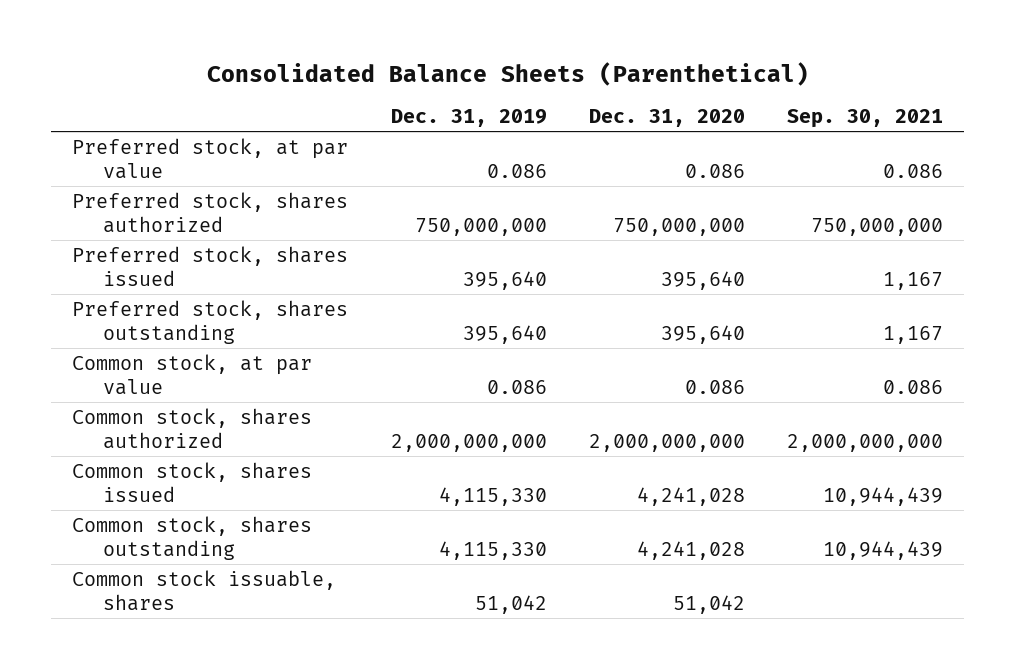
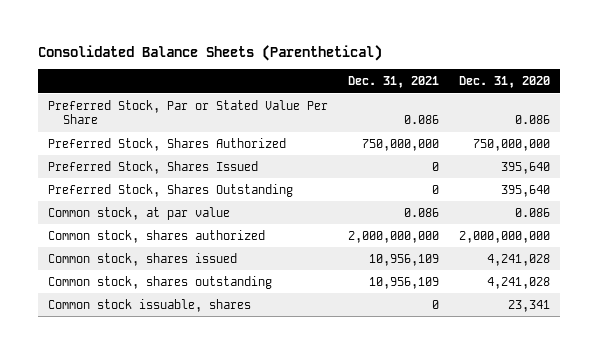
- | Dec. 31, 2019 | Dec. 31, 2020 | Sep. 30, 2021
+ | Dec. 31, 2021 | Dec. 31, 2020
- Preferred stock, at par value | 0.086 | 0.086 | 0.086
- Preferred stock, shares authorized | 750,000,000 | 750,000,000 | 750,000,000
- Preferred stock, shares issued | 395,640 | 395,640 | 1,167
- Preferred stock, shares outstanding | 395,640 | 395,640 | 1,167
+ Preferred Stock, Par or Stated Value Per Share | 0.086 | 0.086
+ Preferred Stock, Shares Authorized | 750,000,000 | 750,000,000
+ Preferred Stock, Shares Issued | 0 | 395,640
+ Preferred Stock, Shares Outstanding | 0 | 395,640
- Common stock issuable, shares | 51,042 | 51,042 |
+ Common stock issuable, shares | 0 | 23,341

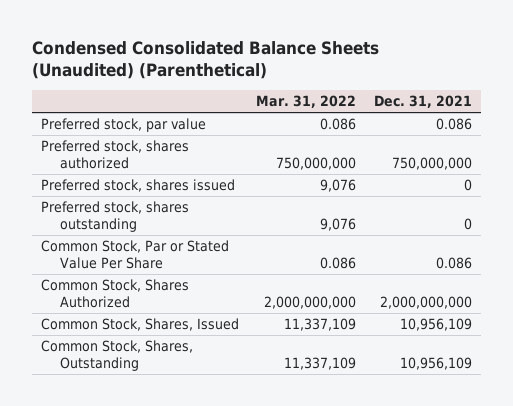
- Consolidated Balance Sheets (Parenthetical)
+ Condensed Consolidated Balance Sheets (Unaudited) (Parenthetical)
- | Dec. 31, 2021 | Dec. 31, 2020
+ | Mar. 31, 2022 | Dec. 31, 2021
- Preferred Stock, Par or Stated Value Per Share | 0.086 | 0.086
- Preferred Stock, Shares Authorized | 750,000,000 | 750,000,000
- Preferred Stock, Shares Issued | 0 | 395,640
- Preferred Stock, Shares Outstanding | 0 | 395,640
- Common stock, at par value | 0.086 | 0.086
- Common stock, shares authorized | 2,000,000,000 | 2,000,000,000
- Common stock, shares issued | 10,956,109 | 4,241,028
- Common stock, shares outstanding | 10,956,109 | 4,241,028
- Common stock issuable, shares | 0 | 23,341
+ Preferred stock, par value | 0.086 | 0.086
+ Preferred stock, shares authorized | 750,000,000 | 750,000,000
+ Preferred stock, shares issued | 9,076 | 0
+ Preferred stock, shares outstanding | 9,076 | 0
+ Common Stock, Par or Stated Value Per Share | 0.086 | 0.086
+ Common Stock, Shares Authorized | 2,000,000,000 | 2,000,000,000
+ Common Stock, Shares, Issued | 11,337,109 | 10,956,109
+ Common Stock, Shares, Outstanding | 11,337,109 | 10,956,109

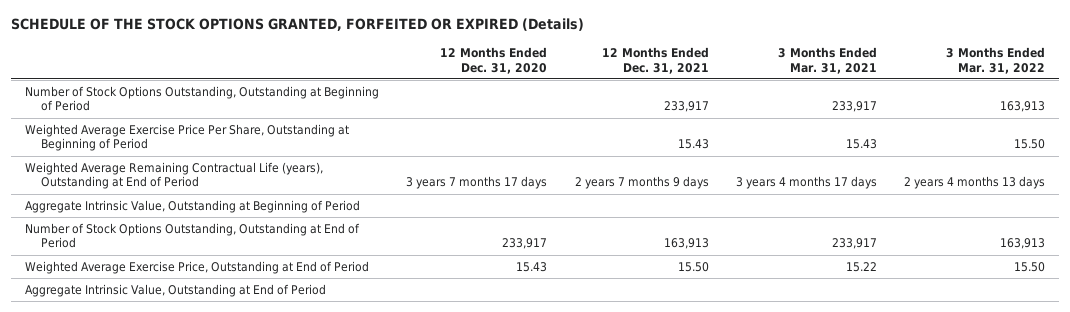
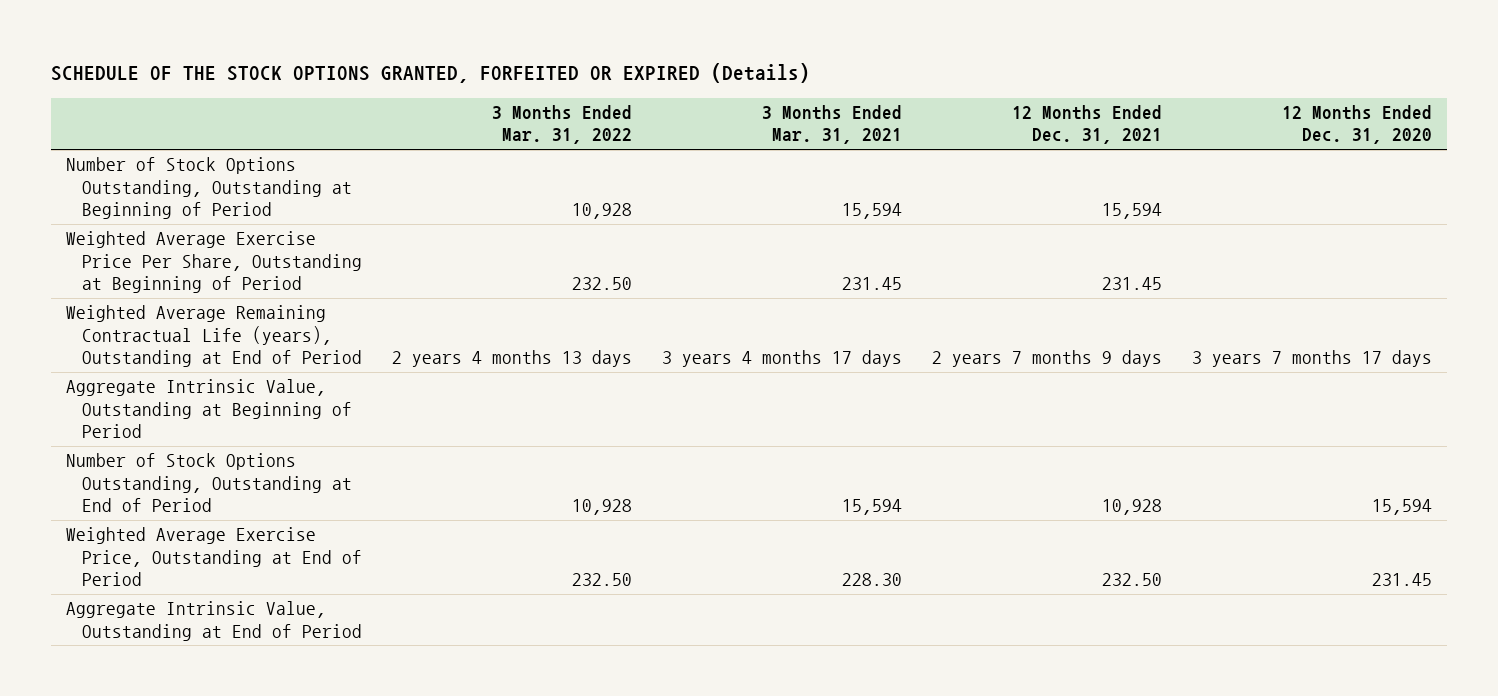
- | 12 Months Ended Dec. 31, 2020 | 12 Months Ended Dec. 31, 2021 | 3 Months Ended Mar. 31, 2021 | 3 Months Ended Mar. 31, 2022
+ | 3 Months Ended Mar. 31, 2022 | 3 Months Ended Mar. 31, 2021 | 12 Months Ended Dec. 31, 2021 | 12 Months Ended Dec. 31, 2020
- Number of Stock Options Outstanding, Outstanding at Beginning of Period | | 233,917 | 233,917 | 163,913
- Weighted Average Exercise Price Per Share, Outstanding at Beginning of Period | | 15.43 | 15.43 | 15.50
+ Number of Stock Options Outstanding, Outstanding at Beginning of Period | 10,928 | 15,594 | 15,594 |
+ Weighted Average Exercise Price Per Share, Outstanding at Beginning of Period | 232.50 | 231.45 | 231.45 |
- Number of Stock Options Outstanding, Outstanding at End of Period | 233,917 | 163,913 | 233,917 | 163,913
- Weighted Average Exercise Price, Outstanding at End of Period | 15.43 | 15.50 | 15.22 | 15.50
+ Number of Stock Options Outstanding, Outstanding at End of Period | 10,928 | 15,594 | 10,928 | 15,594
+ Weighted Average Exercise Price, Outstanding at End of Period | 232.50 | 228.30 | 232.50 | 231.45

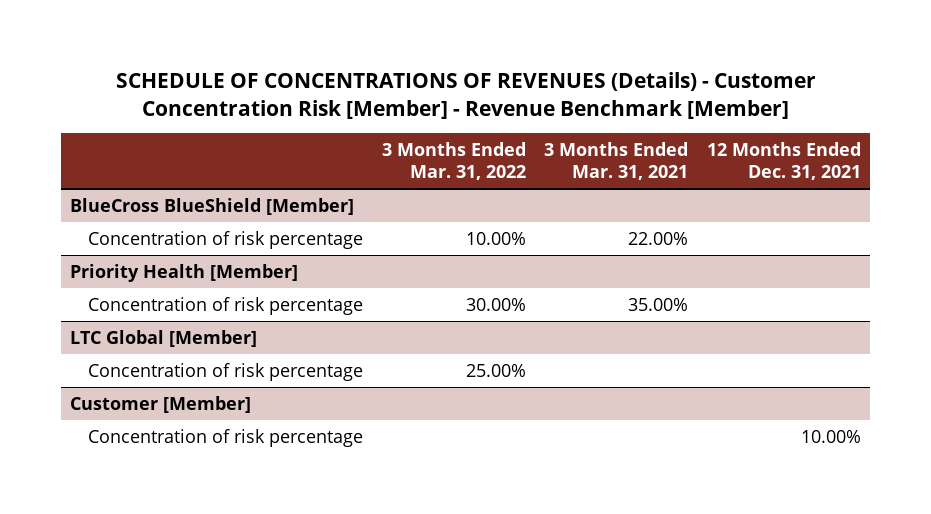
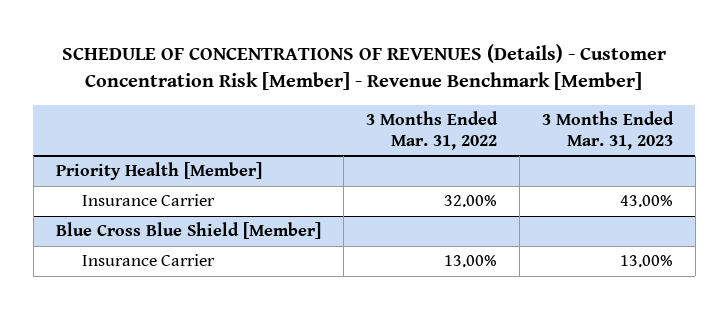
- | 3 Months Ended Mar. 31, 2022 | 3 Months Ended Mar. 31, 2021 | 12 Months Ended Dec. 31, 2021
+ | 3 Months Ended Mar. 31, 2022 | 3 Months Ended Mar. 31, 2023
- BlueCross BlueShield [Member]
- Concentration of risk percentage | 10.00% | 22.00% |
@ Priority Health [Member]
- Concentration of risk percentage | 30.00% | 35.00% |
- LTC Global [Member]
- Concentration of risk percentage | 25.00% | |
- Customer [Member]
- Concentration of risk percentage | | | 10.00%
@ Priority Health [Member]
+ Insurance Carrier | 32.00% | 43.00%
+ Blue Cross Blue Shield [Member]
+ Insurance Carrier | 13.00% | 13.00%

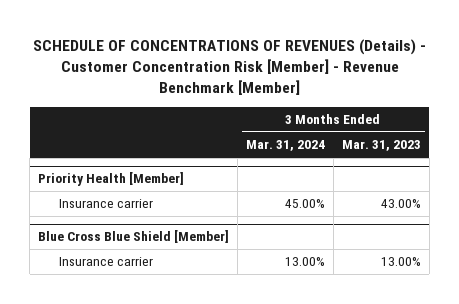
- | 3 Months Ended Mar. 31, 2022 | 3 Months Ended Mar. 31, 2023
+ | 3 Months Ended Mar. 31, 2024 | 3 Months Ended Mar. 31, 2023
@ Priority Health [Member]
- Insurance Carrier | 32.00% | 43.00%
+ Insurance carrier | 45.00% | 43.00%
@ Blue Cross Blue Shield [Member]
- Insurance Carrier | 13.00% | 13.00%
+ Insurance carrier | 13.00% | 13.00%

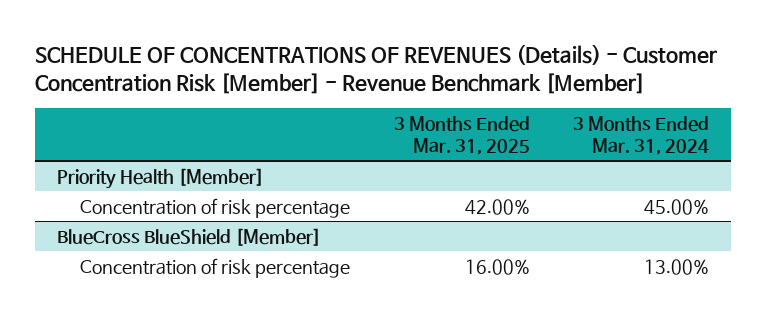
- | 3 Months Ended Mar. 31, 2024 | 3 Months Ended Mar. 31, 2023
+ | 3 Months Ended Mar. 31, 2025 | 3 Months Ended Mar. 31, 2024
@ Priority Health [Member]
- Insurance carrier | 45.00% | 43.00%
- Blue Cross Blue Shield [Member]
- Insurance carrier | 13.00% | 13.00%
@ Priority Health [Member]
+ Concentration of risk percentage | 42.00% | 45.00%
+ BlueCross BlueShield [Member]
+ Concentration of risk percentage | 16.00% | 13.00%

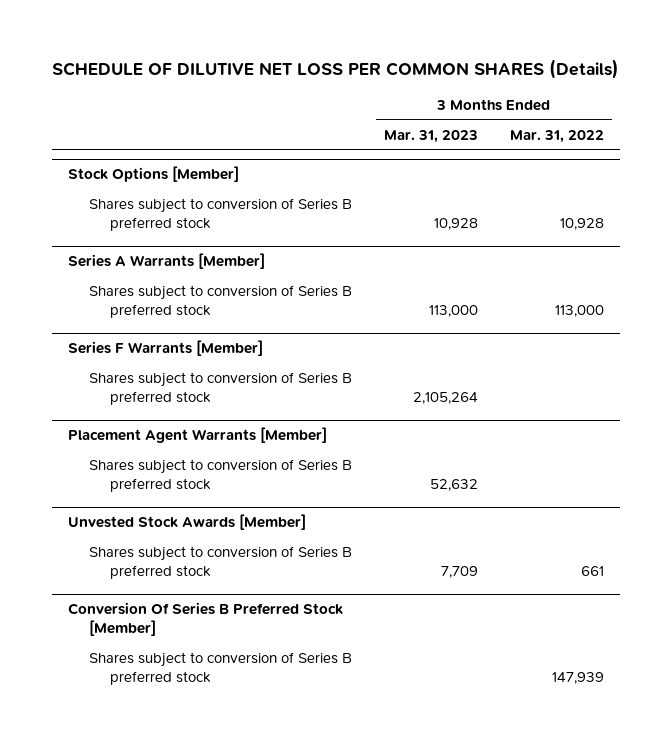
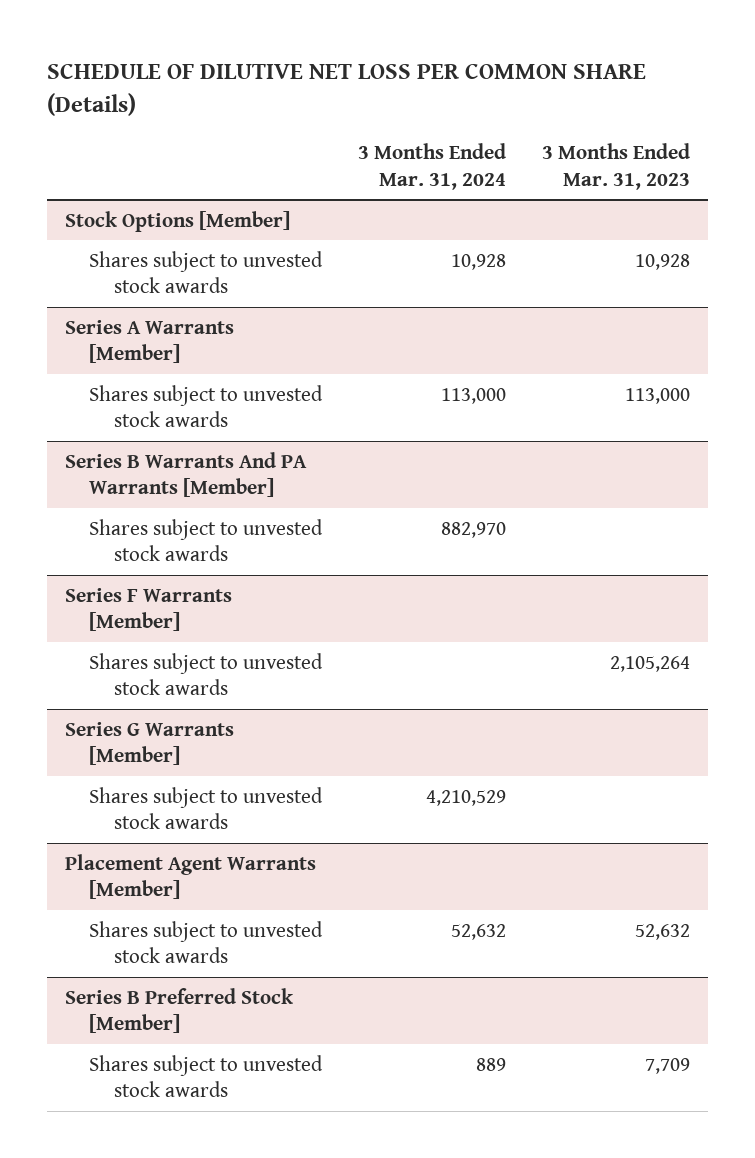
- SCHEDULE OF DILUTIVE NET LOSS PER COMMON SHARES (Details)
+ SCHEDULE OF DILUTIVE NET LOSS PER COMMON SHARE (Details)
- | 3 Months Ended Mar. 31, 2023 | 3 Months Ended Mar. 31, 2022
+ | 3 Months Ended Mar. 31, 2024 | 3 Months Ended Mar. 31, 2023
@ Stock Options [Member]
- Shares subject to conversion of Series B preferred stock | 10,928 | 10,928
+ Shares subject to unvested stock awards | 10,928 | 10,928
@ Series A Warrants [Member]
- Shares subject to conversion of Series B preferred stock | 113,000 | 113,000
+ Shares subject to unvested stock awards | 113,000 | 113,000
+ Series B Warrants And PA Warrants [Member]
+ Shares subject to unvested stock awards | 882,970 |
@ Series F Warrants [Member]
- Shares subject to conversion of Series B preferred stock | 2,105,264 |
+ Shares subject to unvested stock awards | | 2,105,264
+ Series G Warrants [Member]
+ Shares subject to unvested stock awards | 4,210,529 |
@ Placement Agent Warrants [Member]
- Shares subject to conversion of Series B preferred stock | 52,632 |
- Unvested Stock Awards [Member]
- Shares subject to conversion of Series B preferred stock | 7,709 | 661
- Conversion Of Series B Preferred Stock [Member]
- Shares subject to conversion of Series B preferred stock | | 147,939
@ Placement Agent Warrants [Member]
+ Shares subject to unvested stock awards | 52,632 | 52,632
+ Series B Preferred Stock [Member]
+ Shares subject to unvested stock awards | 889 | 7,709

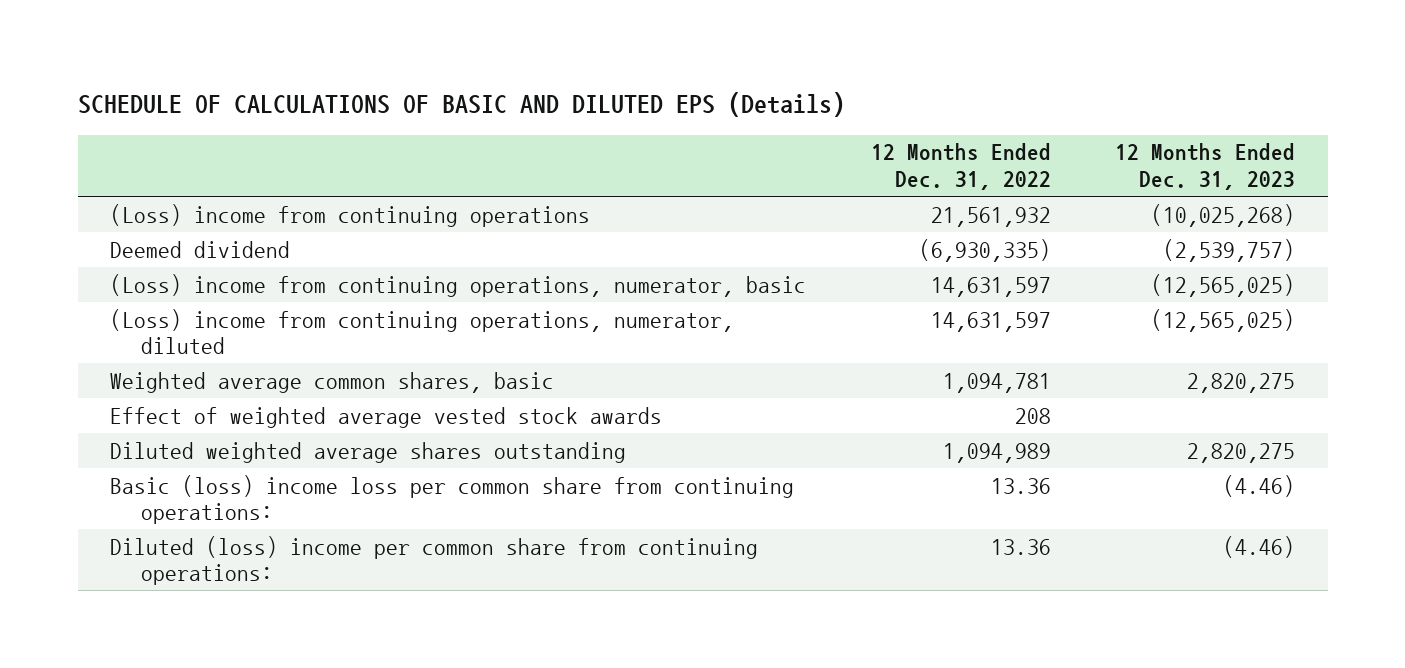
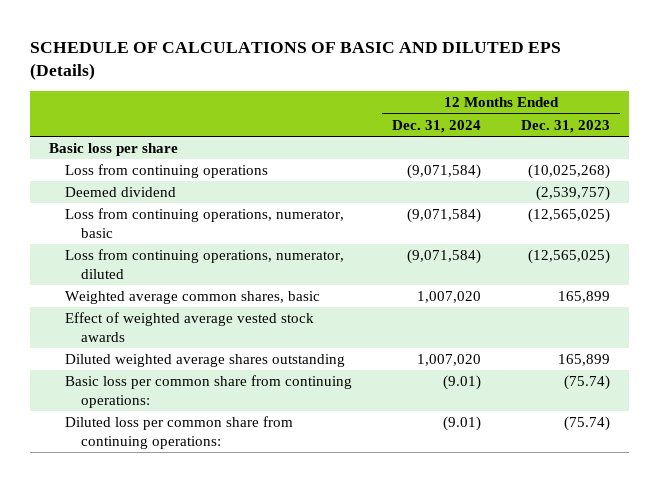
- | 12 Months Ended Dec. 31, 2022 | 12 Months Ended Dec. 31, 2023
+ | 12 Months Ended Dec. 31, 2024 | 12 Months Ended Dec. 31, 2023
- (Loss) income from continuing operations | 21,561,932 | (10,025,268)
+ Basic loss per share
+ Loss from continuing operations | (9,071,584) | (10,025,268)
- (Loss) income from continuing operations, numerator, basic | 14,631,597 | (12,565,025)
- (Loss) income from continuing operations, numerator, diluted | 14,631,597 | (12,565,025)
- Weighted average common shares, basic | 1,094,781 | 2,820,275
+ Loss from continuing operations, numerator, basic | (9,071,584) | (12,565,025)
+ Loss from continuing operations, numerator, diluted | (9,071,584) | (12,565,025)
+ Weighted average common shares, basic | 1,007,020 | 165,899
- Diluted weighted average shares outstanding | 1,094,989 | 2,820,275
- Basic (loss) income loss per common share from continuing operations: | 13.36 | (4.46)
- Diluted (loss) income per common share from continuing operations: | 13.36 | (4.46)
+ Diluted weighted average shares outstanding | 1,007,020 | 165,899
+ Basic loss per common share from continuing operations: | (9.01) | (75.74)
+ Diluted loss per common share from continuing operations: | (9.01) | (75.74)

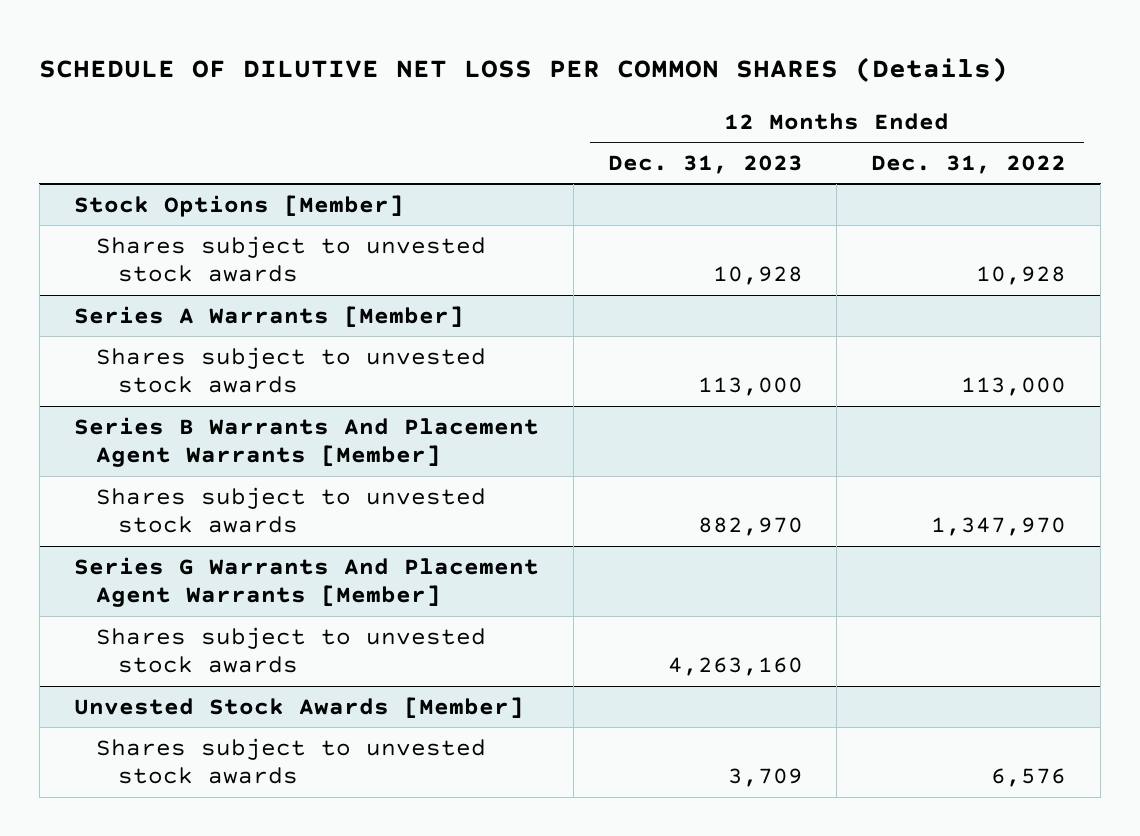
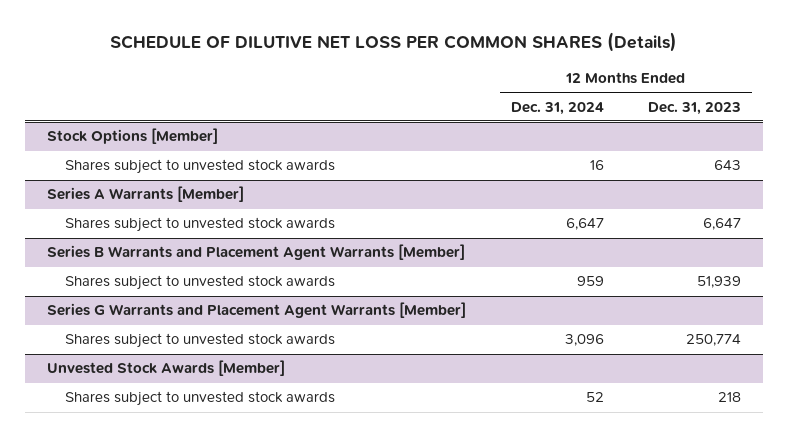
- | 12 Months Ended Dec. 31, 2023 | 12 Months Ended Dec. 31, 2022
+ | 12 Months Ended Dec. 31, 2024 | 12 Months Ended Dec. 31, 2023
@ Stock Options [Member]
- Shares subject to unvested stock awards | 10,928 | 10,928
+ Shares subject to unvested stock awards | 16 | 643
@ Series A Warrants [Member]
- Shares subject to unvested stock awards | 113,000 | 113,000
- Series B Warrants And Placement Agent Warrants [Member]
- Shares subject to unvested stock awards | 882,970 | 1,347,970
- Series G Warrants And Placement Agent Warrants [Member]
- Shares subject to unvested stock awards | 4,263,160 |
@ Series A Warrants [Member]
+ Shares subject to unvested stock awards | 6,647 | 6,647
+ Series B Warrants and Placement Agent Warrants [Member]
+ Shares subject to unvested stock awards | 959 | 51,939
+ Series G Warrants and Placement Agent Warrants [Member]
+ Shares subject to unvested stock awards | 3,096 | 250,774
@ Unvested Stock Awards [Member]
- Shares subject to unvested stock awards | 3,709 | 6,576
+ Shares subject to unvested stock awards | 52 | 218

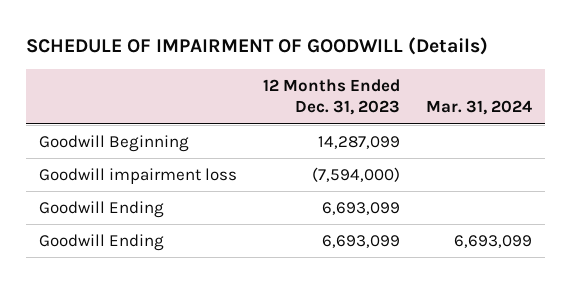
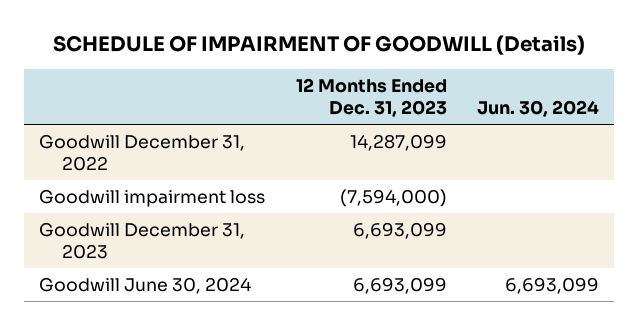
- | 12 Months Ended Dec. 31, 2023 | Mar. 31, 2024
+ | 12 Months Ended Dec. 31, 2023 | Jun. 30, 2024
- Goodwill Beginning | 14,287,099 |
+ Goodwill December 31, 2022 | 14,287,099 |
- Goodwill Ending | 6,693,099 |
- Goodwill Ending | 6,693,099 | 6,693,099
+ Goodwill December 31, 2023 | 6,693,099 |
+ Goodwill June 30, 2024 | 6,693,099 | 6,693,099

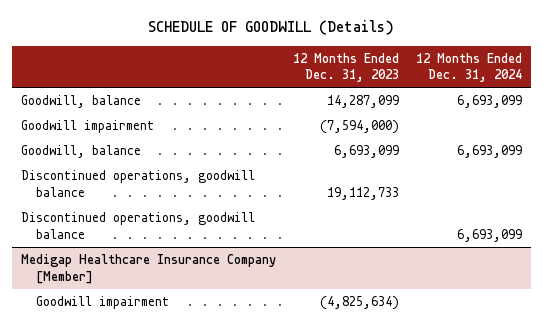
- SCHEDULE OF IMPAIRMENT OF GOODWILL (Details)
+ SCHEDULE OF GOODWILL (Details)
- | 12 Months Ended Dec. 31, 2023 | Jun. 30, 2024
+ | 12 Months Ended Dec. 31, 2023 | 12 Months Ended Dec. 31, 2024
- Goodwill December 31, 2022 | 14,287,099 |
- Goodwill impairment loss | (7,594,000) |
- Goodwill December 31, 2023 | 6,693,099 |
- Goodwill June 30, 2024 | 6,693,099 | 6,693,099
+ Goodwill, balance | 14,287,099 | 6,693,099
+ Goodwill impairment | (7,594,000) |
+ Goodwill, balance | 6,693,099 | 6,693,099
+ Discontinued operations, goodwill balance | 19,112,733 |
+ Discontinued operations, goodwill balance | | 6,693,099
+ Medigap Healthcare Insurance Company [Member]
+ Goodwill impairment | (4,825,634) |

